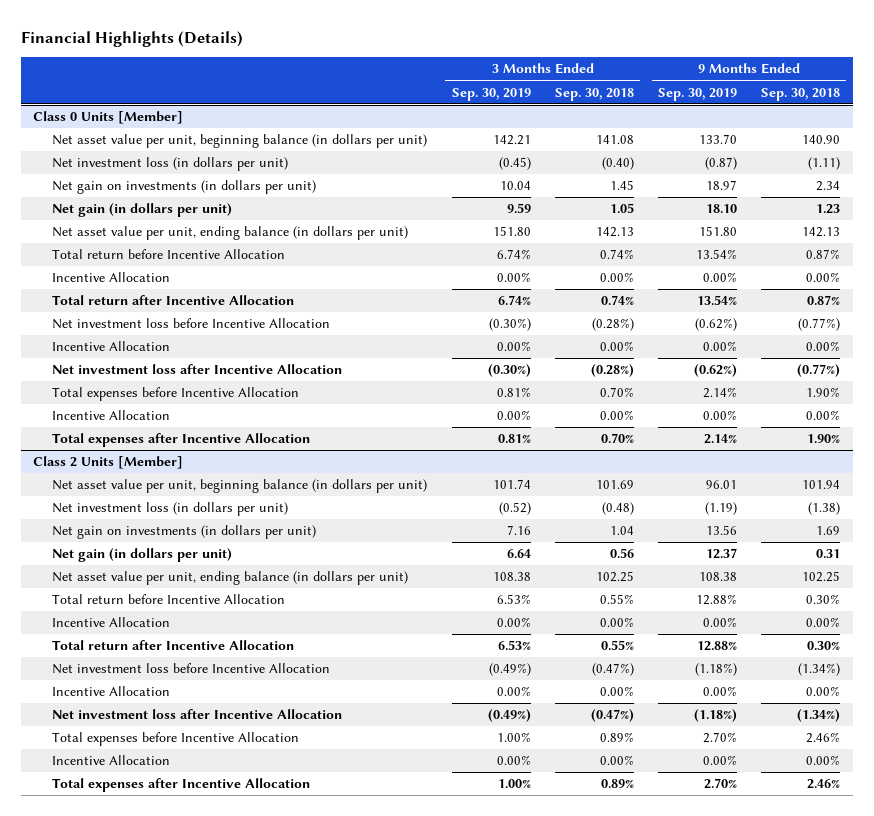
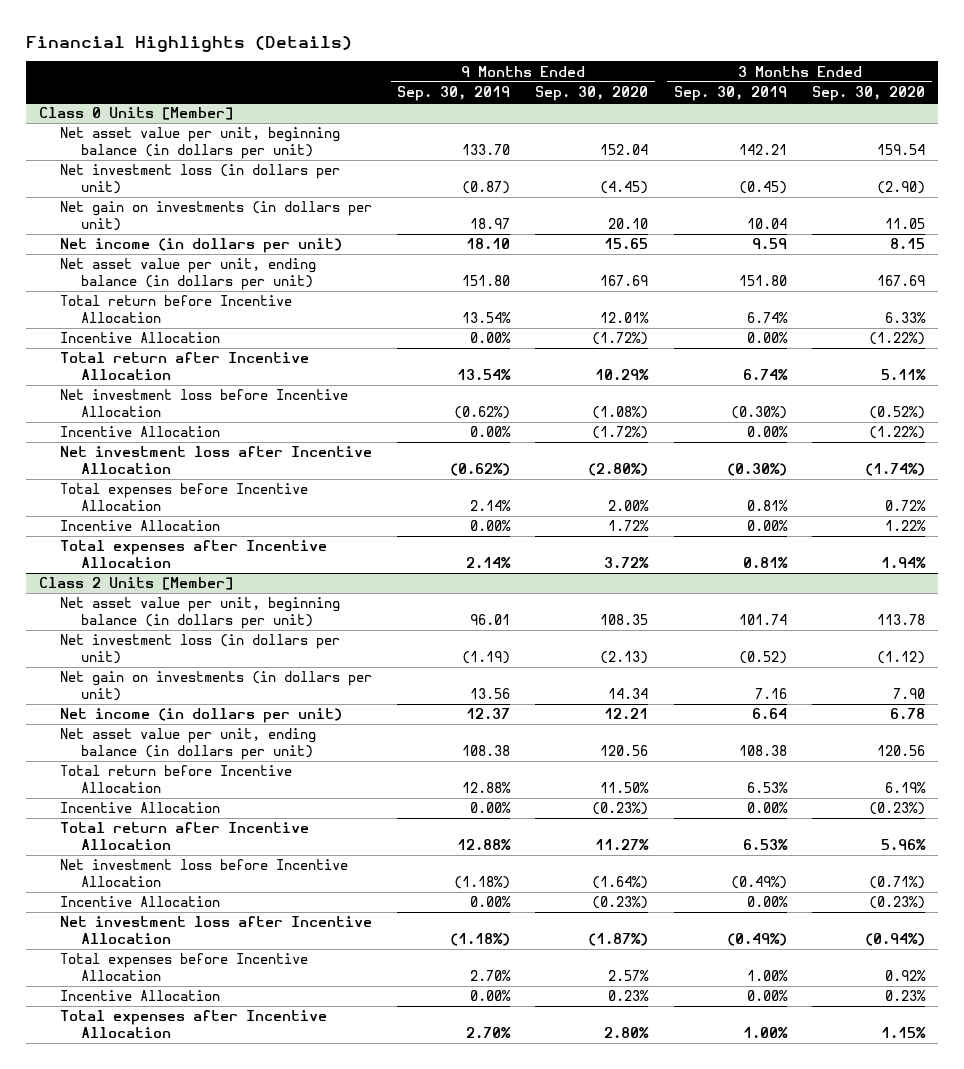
- | 3 Months Ended Sep. 30, 2019 | 3 Months Ended Sep. 30, 2018 | 9 Months Ended Sep. 30, 2019 | 9 Months Ended Sep. 30, 2018
+ | 9 Months Ended Sep. 30, 2019 | 9 Months Ended Sep. 30, 2020 | 3 Months Ended Sep. 30, 2019 | 3 Months Ended Sep. 30, 2020
@ Class 0 Units [Member]
- Net gain (in dollars per unit) | 9.59 | 1.05 | 18.10 | 1.23
+ Net income (in dollars per unit) | 18.10 | 15.65 | 9.59 | 8.15
@ Class 2 Units [Member]
- Net gain (in dollars per unit) | 6.64 | 0.56 | 12.37 | 0.31
+ Net income (in dollars per unit) | 12.37 | 12.21 | 6.64 | 6.78

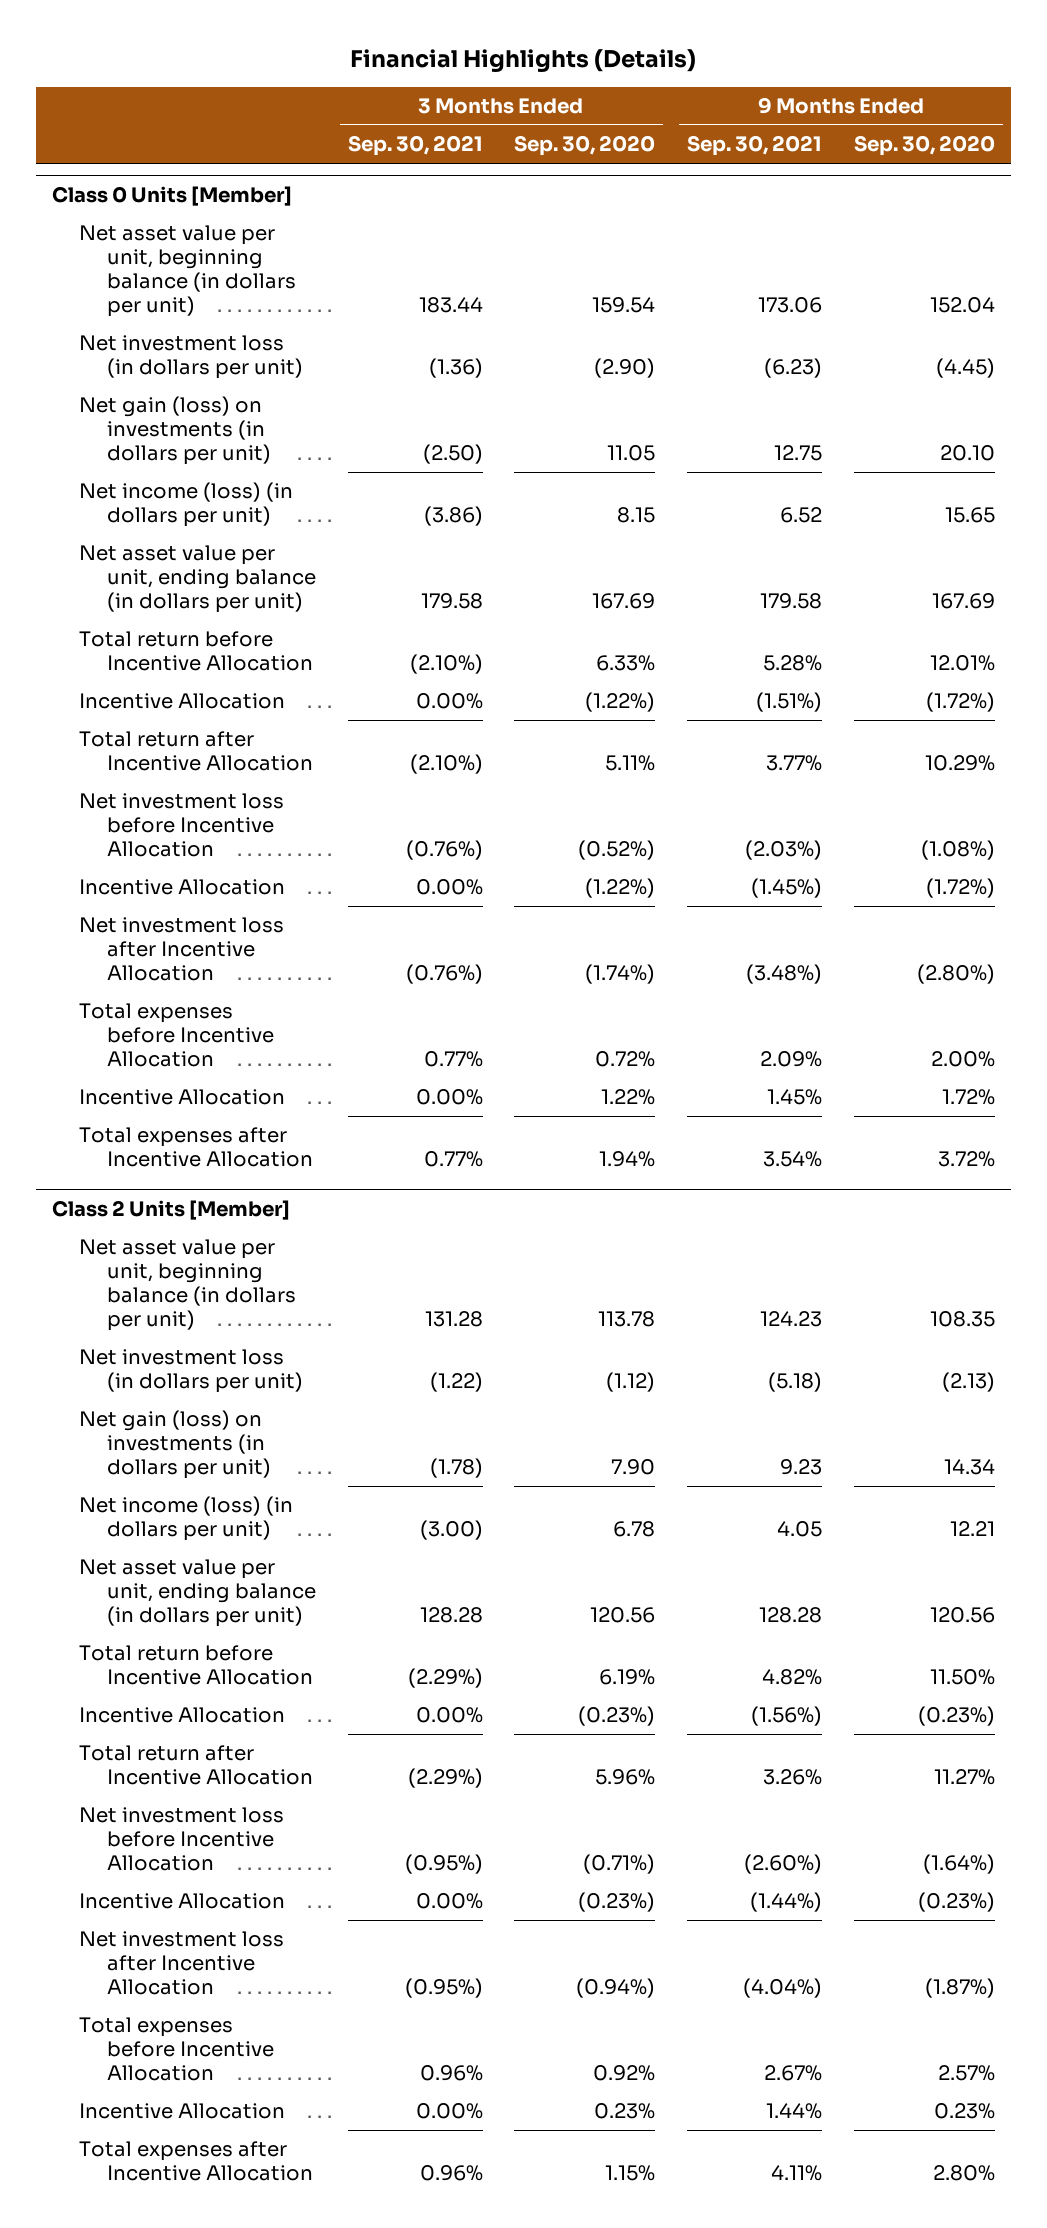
- | 9 Months Ended Sep. 30, 2019 | 9 Months Ended Sep. 30, 2020 | 3 Months Ended Sep. 30, 2019 | 3 Months Ended Sep. 30, 2020
+ | 3 Months Ended Sep. 30, 2021 | 3 Months Ended Sep. 30, 2020 | 9 Months Ended Sep. 30, 2021 | 9 Months Ended Sep. 30, 2020
@ Class 0 Units [Member]
- Net gain on investments (in dollars per unit) | 18.97 | 20.10 | 10.04 | 11.05
- Net income (in dollars per unit) | 18.10 | 15.65 | 9.59 | 8.15
+ Net gain (loss) on investments (in dollars per unit) | (2.50) | 11.05 | 12.75 | 20.10
+ Net income (loss) (in dollars per unit) | (3.86) | 8.15 | 6.52 | 15.65
@ Class 2 Units [Member]
- Net gain on investments (in dollars per unit) | 13.56 | 14.34 | 7.16 | 7.90
- Net income (in dollars per unit) | 12.37 | 12.21 | 6.64 | 6.78
+ Net gain (loss) on investments (in dollars per unit) | (1.78) | 7.90 | 9.23 | 14.34
+ Net income (loss) (in dollars per unit) | (3.00) | 6.78 | 4.05 | 12.21

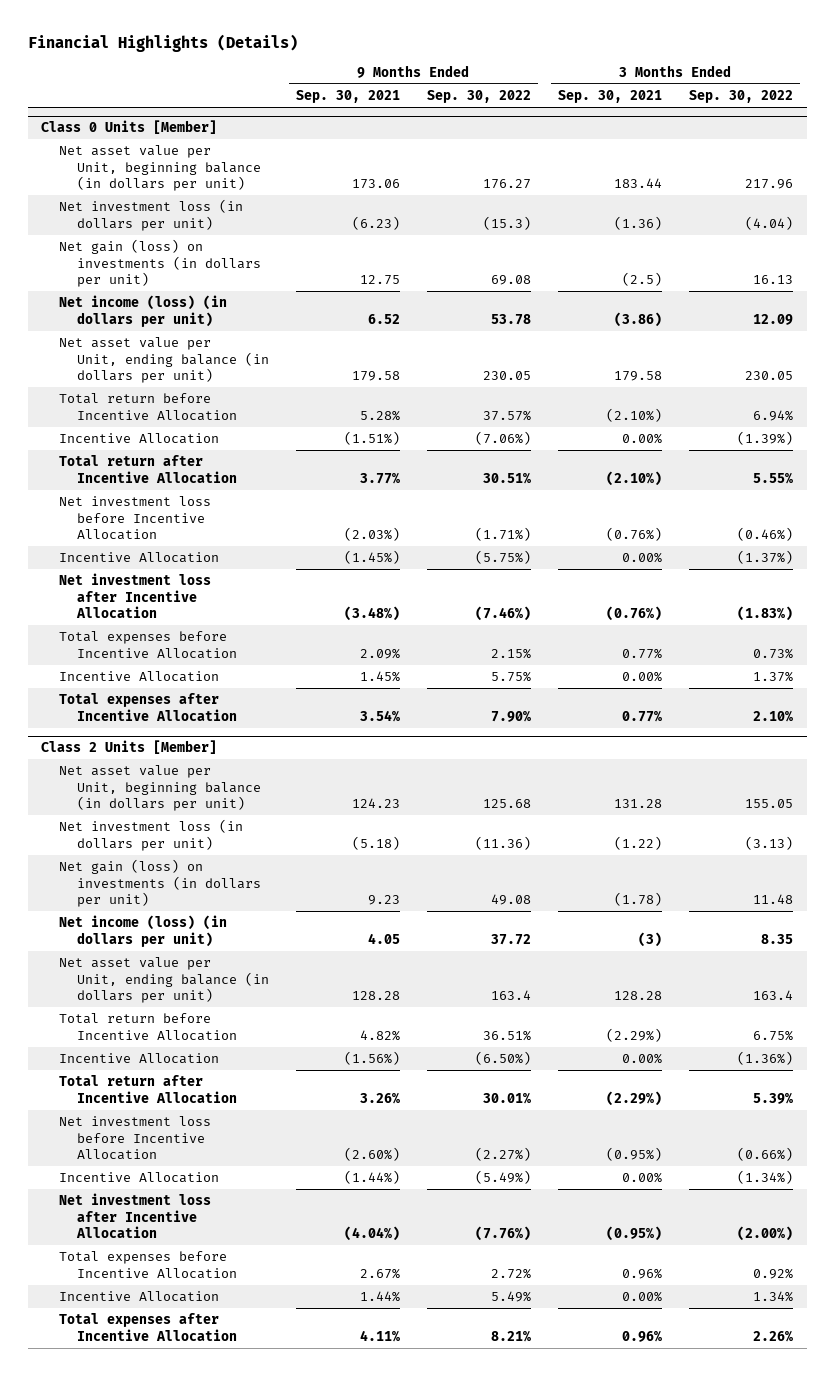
- | 3 Months Ended Sep. 30, 2021 | 3 Months Ended Sep. 30, 2020 | 9 Months Ended Sep. 30, 2021 | 9 Months Ended Sep. 30, 2020
+ | 9 Months Ended Sep. 30, 2021 | 9 Months Ended Sep. 30, 2022 | 3 Months Ended Sep. 30, 2021 | 3 Months Ended Sep. 30, 2022
@ Class 0 Units [Member]
- Net asset value per unit, beginning balance (in dollars per unit) | 183.44 | 159.54 | 173.06 | 152.04
+ Net asset value per Unit, beginning balance (in dollars per unit) | 173.06 | 176.27 | 183.44 | 217.96
- Net gain (loss) on investments (in dollars per unit) | (2.50) | 11.05 | 12.75 | 20.10
+ Net gain (loss) on investments (in dollars per unit) | 12.75 | 69.08 | (2.5) | 16.13
- Net asset value per unit, ending balance (in dollars per unit) | 179.58 | 167.69 | 179.58 | 167.69
+ Net asset value per Unit, ending balance (in dollars per unit) | 179.58 | 230.05 | 179.58 | 230.05
@ Class 2 Units [Member]
- Net asset value per unit, beginning balance (in dollars per unit) | 131.28 | 113.78 | 124.23 | 108.35
+ Net asset value per Unit, beginning balance (in dollars per unit) | 124.23 | 125.68 | 131.28 | 155.05
- Net income (loss) (in dollars per unit) | (3.00) | 6.78 | 4.05 | 12.21
- Net asset value per unit, ending balance (in dollars per unit) | 128.28 | 120.56 | 128.28 | 120.56
+ Net income (loss) (in dollars per unit) | 4.05 | 37.72 | (3) | 8.35
+ Net asset value per Unit, ending balance (in dollars per unit) | 128.28 | 163.4 | 128.28 | 163.4

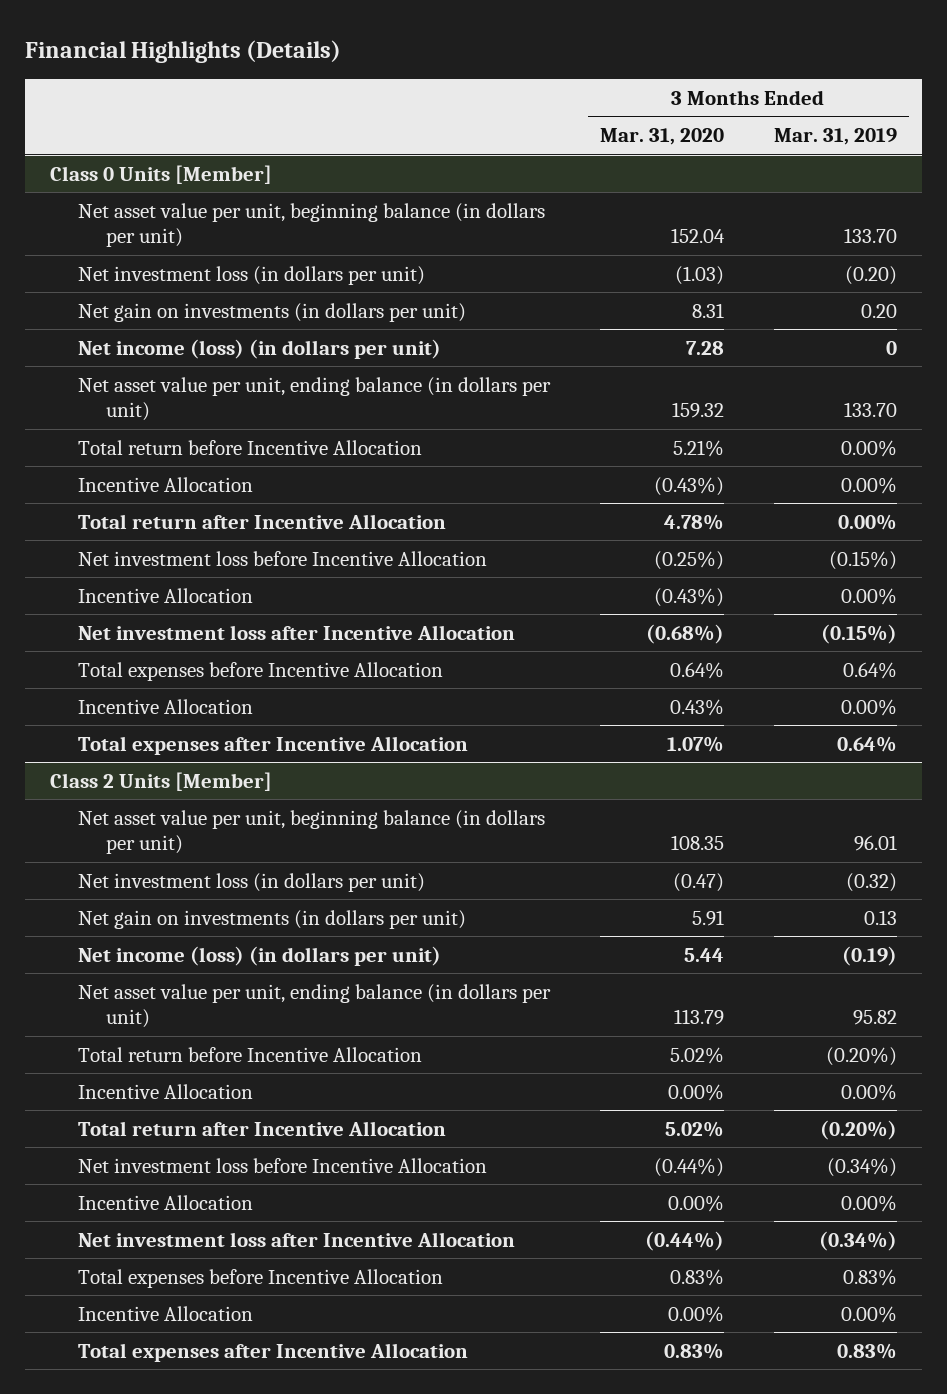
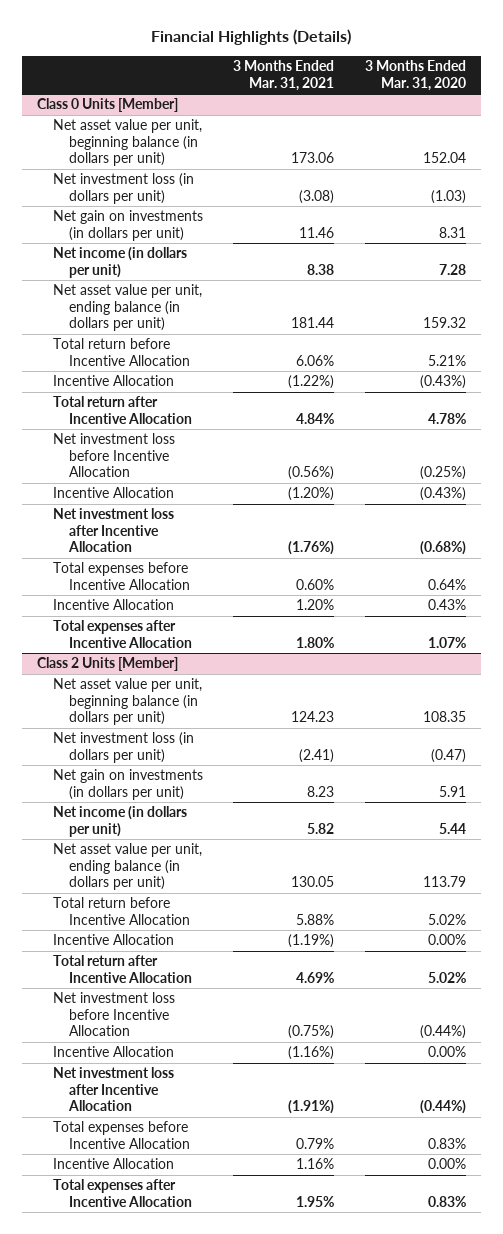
- | 3 Months Ended Mar. 31, 2020 | 3 Months Ended Mar. 31, 2019
+ | 3 Months Ended Mar. 31, 2021 | 3 Months Ended Mar. 31, 2020
@ Class 0 Units [Member]
- Net income (loss) (in dollars per unit) | 7.28 | 0
+ Net income (in dollars per unit) | 8.38 | 7.28
@ Class 2 Units [Member]
- Net income (loss) (in dollars per unit) | 5.44 | (0.19)
+ Net income (in dollars per unit) | 5.82 | 5.44

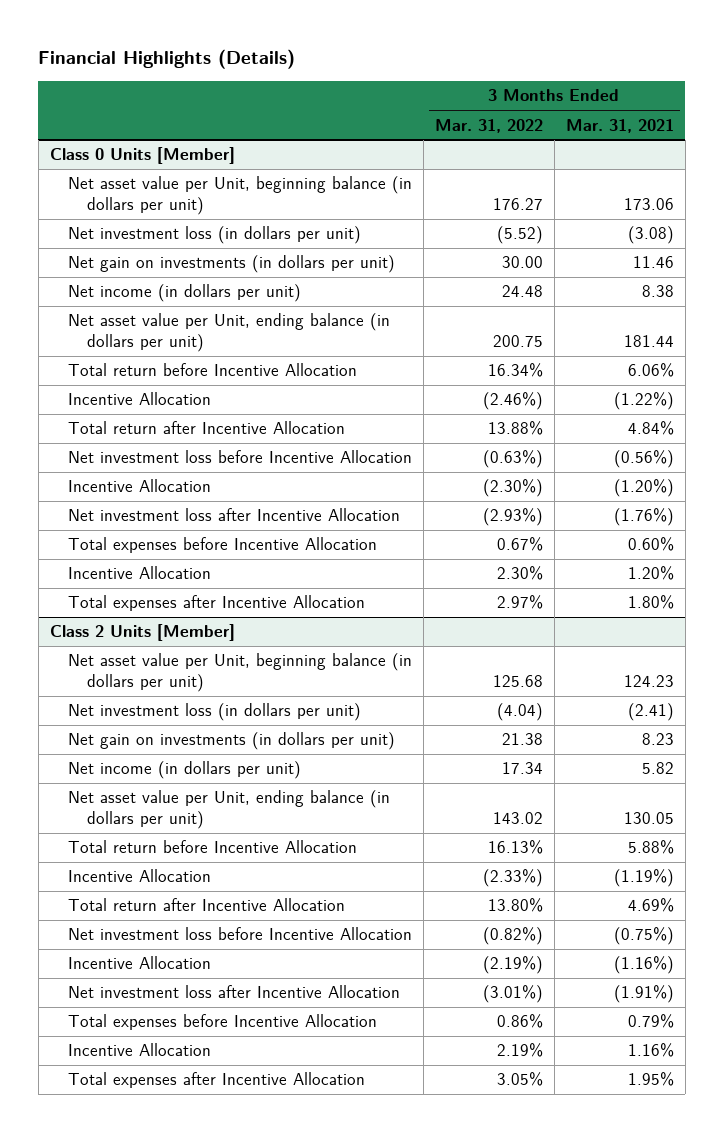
- | 3 Months Ended Mar. 31, 2021 | 3 Months Ended Mar. 31, 2020
+ | 3 Months Ended Mar. 31, 2022 | 3 Months Ended Mar. 31, 2021
@ Class 0 Units [Member]
- Net asset value per unit, beginning balance (in dollars per unit) | 173.06 | 152.04
+ Net asset value per Unit, beginning balance (in dollars per unit) | 176.27 | 173.06
- Net asset value per unit, ending balance (in dollars per unit) | 181.44 | 159.32
+ Net asset value per Unit, ending balance (in dollars per unit) | 200.75 | 181.44
@ Class 2 Units [Member]
- Net asset value per unit, beginning balance (in dollars per unit) | 124.23 | 108.35
+ Net asset value per Unit, beginning balance (in dollars per unit) | 125.68 | 124.23
- Net asset value per unit, ending balance (in dollars per unit) | 130.05 | 113.79
+ Net asset value per Unit, ending balance (in dollars per unit) | 143.02 | 130.05

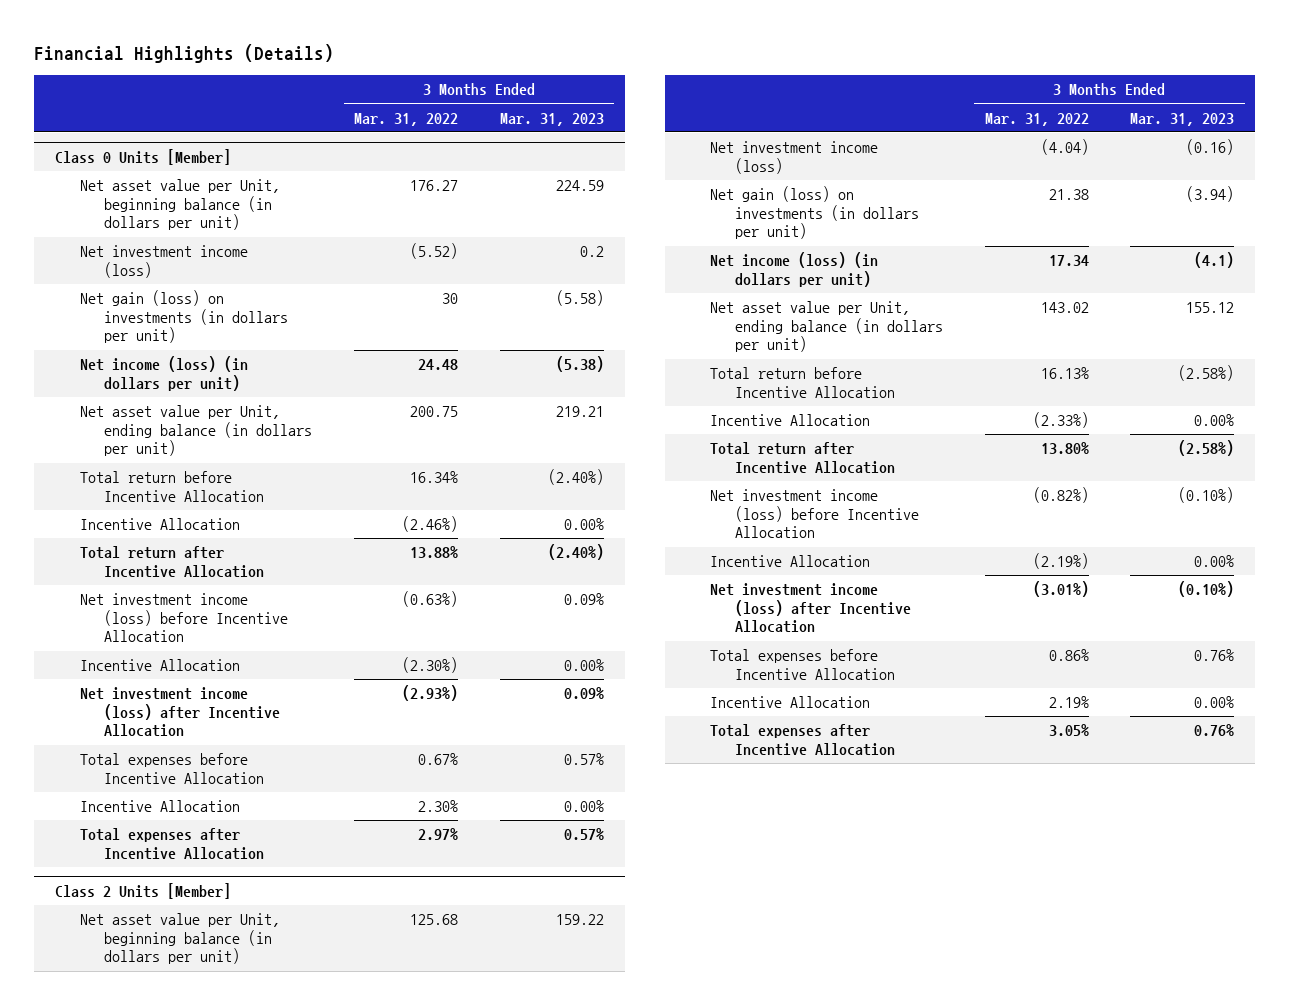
- | 3 Months Ended Mar. 31, 2022 | 3 Months Ended Mar. 31, 2021
+ | 3 Months Ended Mar. 31, 2022 | 3 Months Ended Mar. 31, 2023
@ Class 0 Units [Member]
- Net investment loss (in dollars per unit) | (5.52) | (3.08)
- Net gain on investments (in dollars per unit) | 30.00 | 11.46
- Net income (in dollars per unit) | 24.48 | 8.38
+ Net investment income (loss) | (5.52) | 0.2
+ Net gain (loss) on investments (in dollars per unit) | 30 | (5.58)
+ Net income (loss) (in dollars per unit) | 24.48 | (5.38)
- Net investment loss before Incentive Allocation | (0.63%) | (0.56%)
+ Net investment income (loss) before Incentive Allocation | (0.63%) | 0.09%
- Net investment loss after Incentive Allocation | (2.93%) | (1.76%)
+ Net investment income (loss) after Incentive Allocation | (2.93%) | 0.09%
@ Class 2 Units [Member]
- Net investment loss (in dollars per unit) | (4.04) | (2.41)
- Net gain on investments (in dollars per unit) | 21.38 | 8.23
- Net income (in dollars per unit) | 17.34 | 5.82
+ Net investment income (loss) | (4.04) | (0.16)
+ Net gain (loss) on investments (in dollars per unit) | 21.38 | (3.94)
+ Net income (loss) (in dollars per unit) | 17.34 | (4.1)
- Net investment loss before Incentive Allocation | (0.82%) | (0.75%)
+ Net investment income (loss) before Incentive Allocation | (0.82%) | (0.10%)
- Net investment loss after Incentive Allocation | (3.01%) | (1.91%)
+ Net investment income (loss) after Incentive Allocation | (3.01%) | (0.10%)

